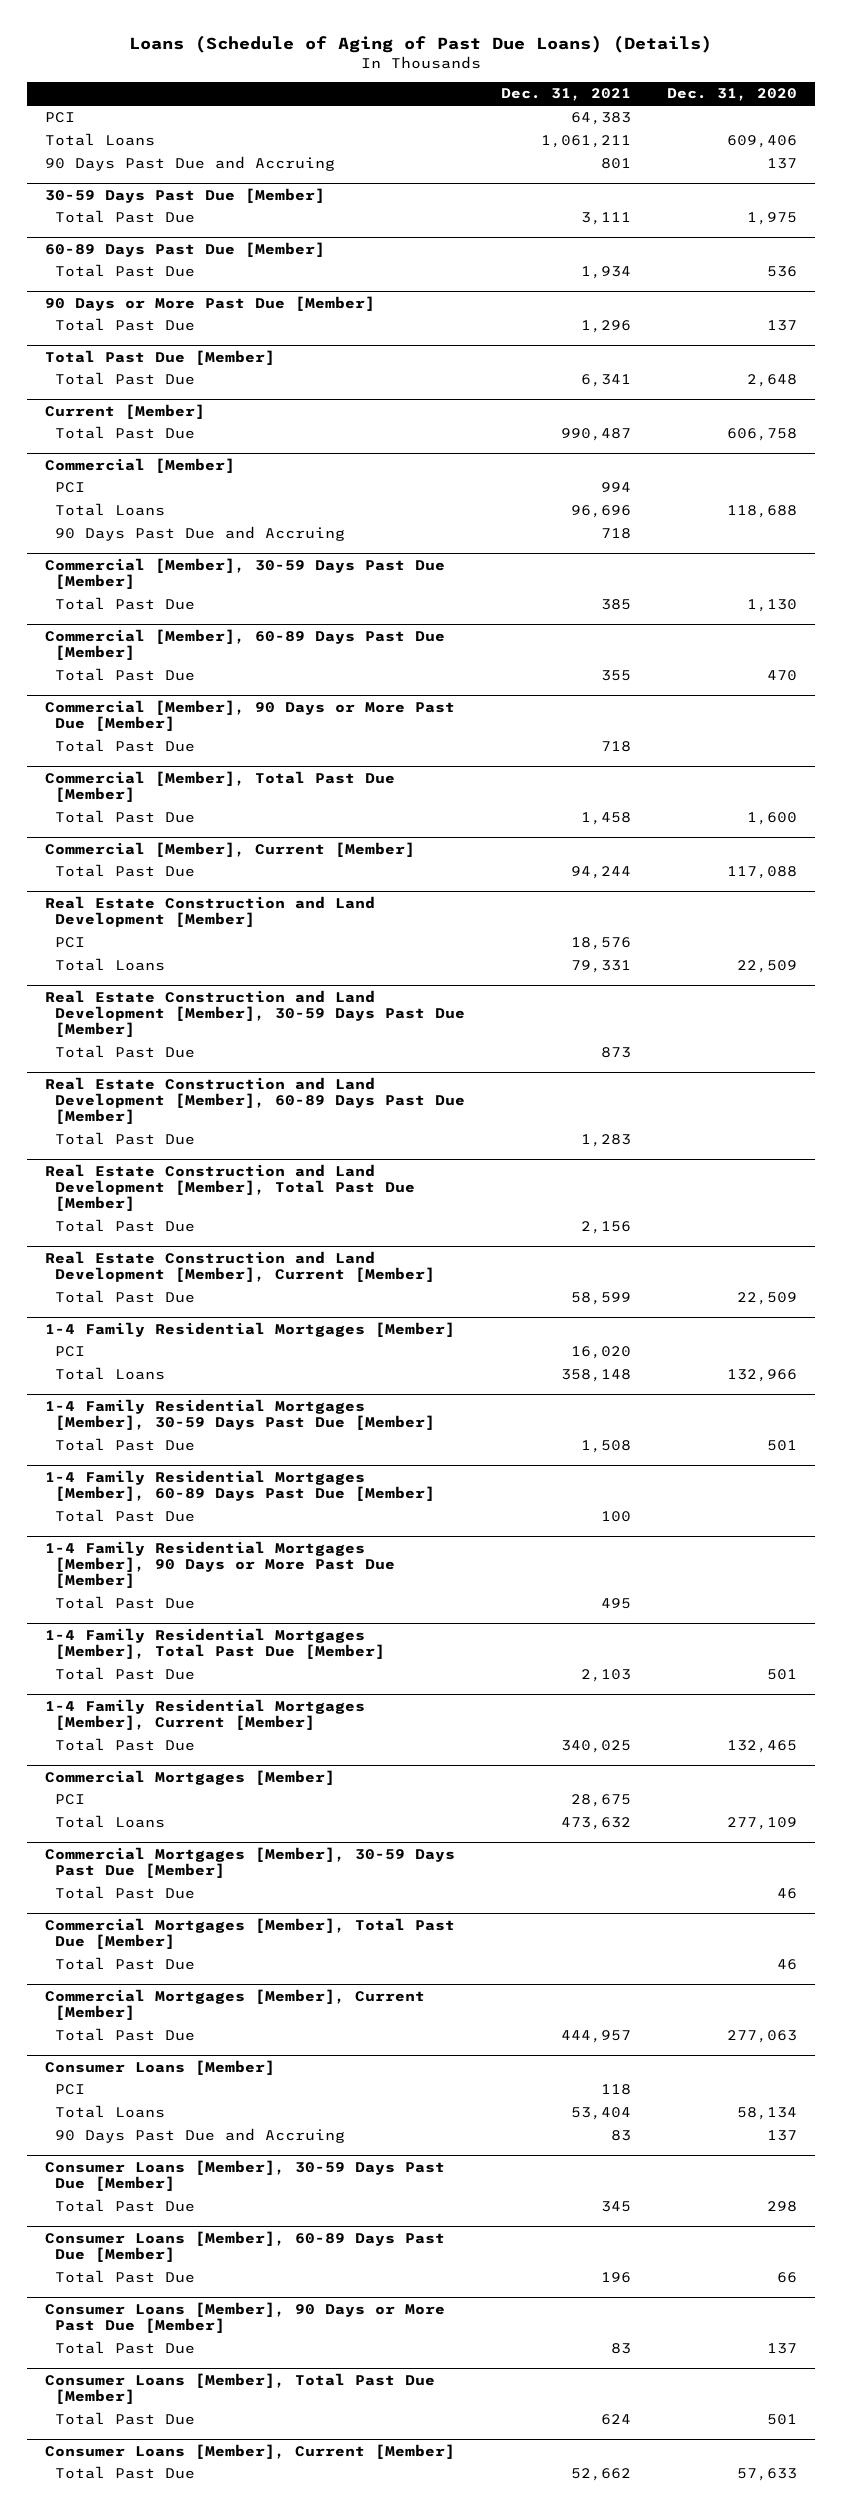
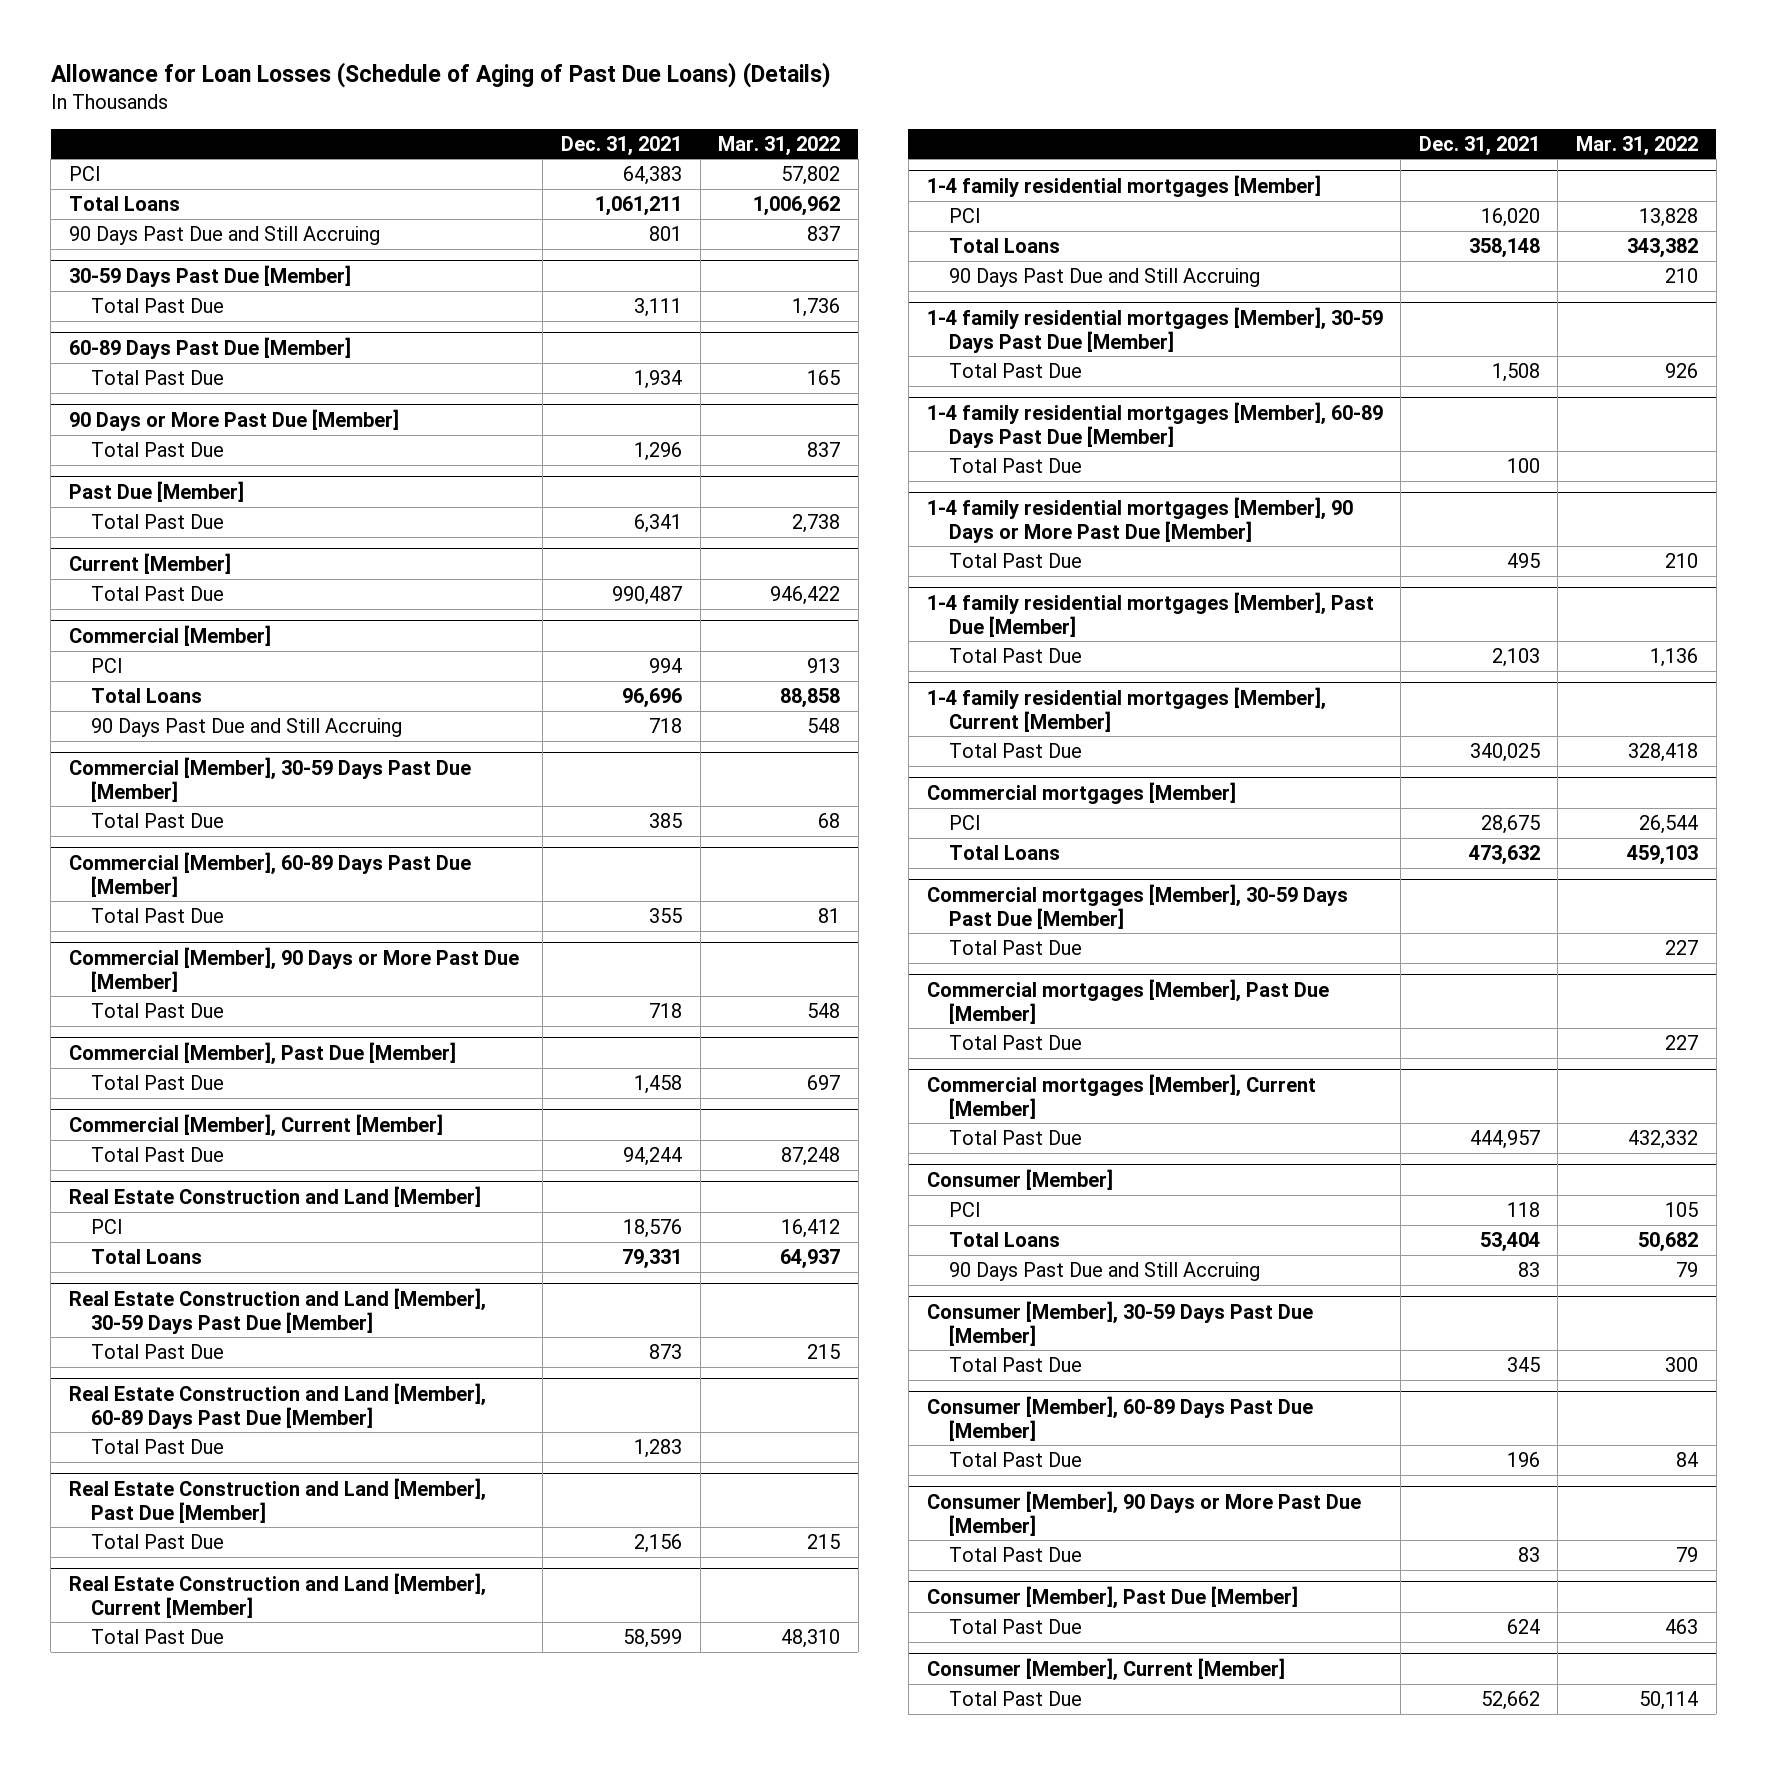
- Loans (Schedule of Aging of Past Due Loans) (Details)
+ Allowance for Loan Losses (Schedule of Aging of Past Due Loans) (Details)
- | Dec. 31, 2021 | Dec. 31, 2020
+ | Dec. 31, 2021 | Mar. 31, 2022
- 90 Days Past Due and Accruing | 801 | 137
+ 90 Days Past Due and Still Accruing | 801 | 837
- Total Past Due [Member]
+ Past Due [Member]
@ Commercial [Member]
- 90 Days Past Due and Accruing | 718 |
+ 90 Days Past Due and Still Accruing | 718 | 548
- Commercial [Member], Total Past Due [Member]
+ Commercial [Member], Past Due [Member]
- Real Estate Construction and Land Development [Member]
+ Real Estate Construction and Land [Member]
- Real Estate Construction and Land Development [Member], 30-59 Days Past Due [Member]
+ Real Estate Construction and Land [Member], 30-59 Days Past Due [Member]
- Real Estate Construction and Land Development [Member], 60-89 Days Past Due [Member]
+ Real Estate Construction and Land [Member], 60-89 Days Past Due [Member]
- Real Estate Construction and Land Development [Member], Total Past Due [Member]
+ Real Estate Construction and Land [Member], Past Due [Member]
- Real Estate Construction and Land Development [Member], Current [Member]
+ Real Estate Construction and Land [Member], Current [Member]
- 1-4 Family Residential Mortgages [Member]
+ 1-4 family residential mortgages [Member]
- 1-4 Family Residential Mortgages [Member], 30-59 Days Past Due [Member]
+ 90 Days Past Due and Still Accruing | | 210
+ 1-4 family residential mortgages [Member], 30-59 Days Past Due [Member]
- 1-4 Family Residential Mortgages [Member], 60-89 Days Past Due [Member]
+ 1-4 family residential mortgages [Member], 60-89 Days Past Due [Member]
- 1-4 Family Residential Mortgages [Member], 90 Days or More Past Due [Member]
+ 1-4 family residential mortgages [Member], 90 Days or More Past Due [Member]
- 1-4 Family Residential Mortgages [Member], Total Past Due [Member]
+ 1-4 family residential mortgages [Member], Past Due [Member]
- 1-4 Family Residential Mortgages [Member], Current [Member]
+ 1-4 family residential mortgages [Member], Current [Member]
- Commercial Mortgages [Member]
+ Commercial mortgages [Member]
- Commercial Mortgages [Member], 30-59 Days Past Due [Member]
+ Commercial mortgages [Member], 30-59 Days Past Due [Member]
- Commercial Mortgages [Member], Total Past Due [Member]
+ Commercial mortgages [Member], Past Due [Member]
- Commercial Mortgages [Member], Current [Member]
+ Commercial mortgages [Member], Current [Member]
- Consumer Loans [Member]
+ Consumer [Member]
- 90 Days Past Due and Accruing | 83 | 137
- Consumer Loans [Member], 30-59 Days Past Due [Member]
+ 90 Days Past Due and Still Accruing | 83 | 79
+ Consumer [Member], 30-59 Days Past Due [Member]
- Consumer Loans [Member], 60-89 Days Past Due [Member]
+ Consumer [Member], 60-89 Days Past Due [Member]
- Consumer Loans [Member], 90 Days or More Past Due [Member]
+ Consumer [Member], 90 Days or More Past Due [Member]
- Consumer Loans [Member], Total Past Due [Member]
+ Consumer [Member], Past Due [Member]
- Consumer Loans [Member], Current [Member]
+ Consumer [Member], Current [Member]

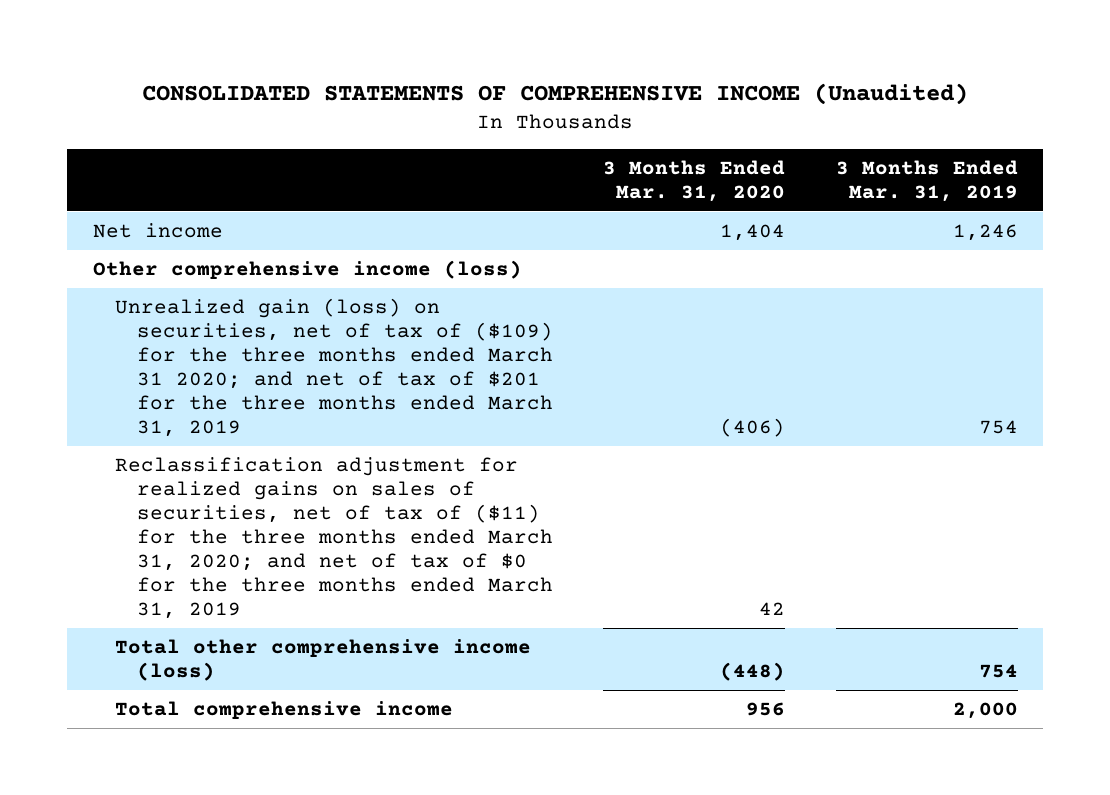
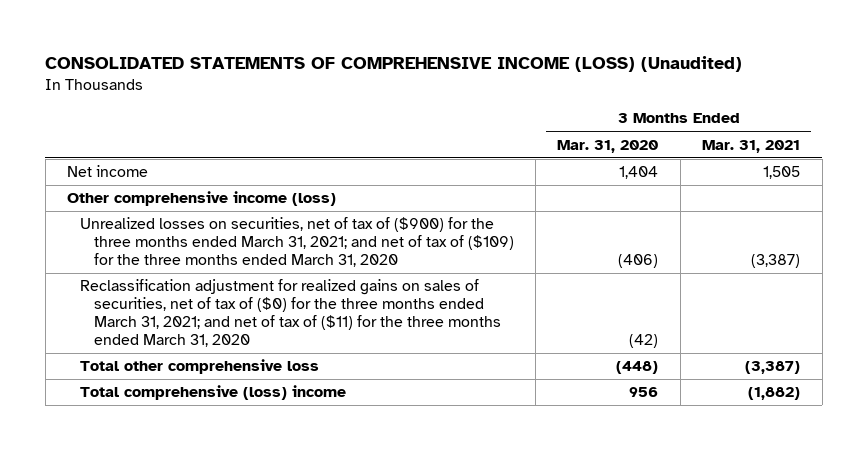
- CONSOLIDATED STATEMENTS OF COMPREHENSIVE INCOME (Unaudited)
+ CONSOLIDATED STATEMENTS OF COMPREHENSIVE INCOME (LOSS) (Unaudited)
- | 3 Months Ended Mar. 31, 2020 | 3 Months Ended Mar. 31, 2019
+ | 3 Months Ended Mar. 31, 2020 | 3 Months Ended Mar. 31, 2021
- Unrealized gain (loss) on securities, net of tax of ($109) for the three months ended March 31 2020; and net of tax of $201 for the three months ended March 31, 2019 | (406) | 754
- Reclassification adjustment for realized gains on sales of securities, net of tax of ($11) for the three months ended March 31, 2020; and net of tax of $0 for the three months ended March 31, 2019 | 42 |
- Total other comprehensive income (loss) | (448) | 754
- Total comprehensive income | 956 | 2,000
+ Unrealized losses on securities, net of tax of ($900) for the three months ended March 31, 2021; and net of tax of ($109) for the three months ended March 31, 2020 | (406) | (3,387)
+ Reclassification adjustment for realized gains on sales of securities, net of tax of ($0) for the three months ended March 31, 2021; and net of tax of ($11) for the three months ended March 31, 2020 | (42) |
+ Total other comprehensive loss | (448) | (3,387)
+ Total comprehensive (loss) income | 956 | (1,882)

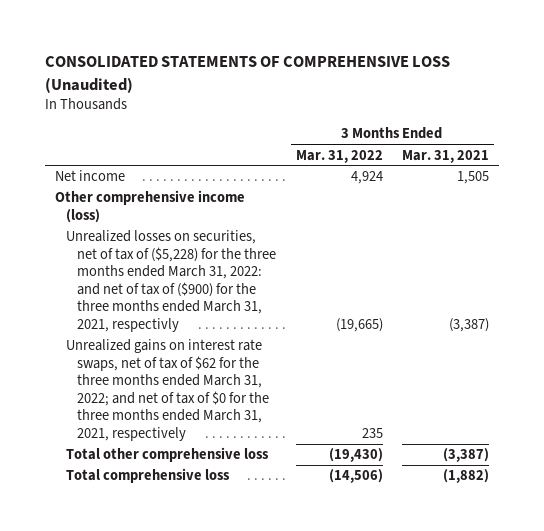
- CONSOLIDATED STATEMENTS OF COMPREHENSIVE INCOME (LOSS) (Unaudited)
+ CONSOLIDATED STATEMENTS OF COMPREHENSIVE LOSS (Unaudited)
- | 3 Months Ended Mar. 31, 2020 | 3 Months Ended Mar. 31, 2021
+ | 3 Months Ended Mar. 31, 2022 | 3 Months Ended Mar. 31, 2021
- Unrealized losses on securities, net of tax of ($900) for the three months ended March 31, 2021; and net of tax of ($109) for the three months ended March 31, 2020 | (406) | (3,387)
- Reclassification adjustment for realized gains on sales of securities, net of tax of ($0) for the three months ended March 31, 2021; and net of tax of ($11) for the three months ended March 31, 2020 | (42) |
+ Unrealized losses on securities, net of tax of ($5,228) for the three months ended March 31, 2022: and net of tax of ($900) for the three months ended March 31, 2021, respectivly | (19,665) | (3,387)
+ Unrealized gains on interest rate swaps, net of tax of $62 for the three months ended March 31, 2022; and net of tax of $0 for the three months ended March 31, 2021, respectively | 235 |
- Total comprehensive (loss) income | 956 | (1,882)
+ Total comprehensive loss | (14,506) | (1,882)

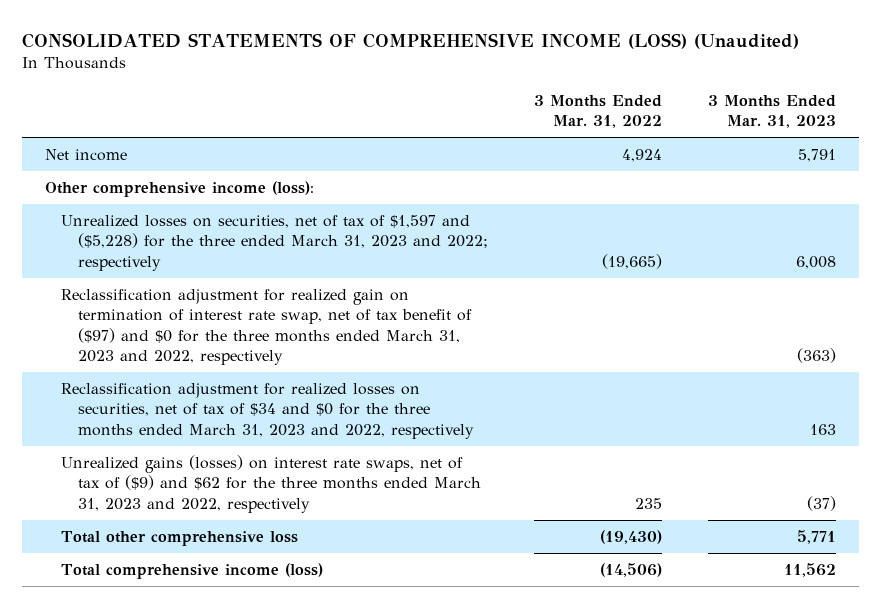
- CONSOLIDATED STATEMENTS OF COMPREHENSIVE LOSS (Unaudited)
+ CONSOLIDATED STATEMENTS OF COMPREHENSIVE INCOME (LOSS) (Unaudited)
- | 3 Months Ended Mar. 31, 2022 | 3 Months Ended Mar. 31, 2021
+ | 3 Months Ended Mar. 31, 2022 | 3 Months Ended Mar. 31, 2023
- Other comprehensive income (loss)
- Unrealized losses on securities, net of tax of ($5,228) for the three months ended March 31, 2022: and net of tax of ($900) for the three months ended March 31, 2021, respectivly | (19,665) | (3,387)
- Unrealized gains on interest rate swaps, net of tax of $62 for the three months ended March 31, 2022; and net of tax of $0 for the three months ended March 31, 2021, respectively | 235 |
+ Other comprehensive income (loss):
+ Unrealized losses on securities, net of tax of $1,597 and ($5,228) for the three ended March 31, 2023 and 2022; respectively | (19,665) | 6,008
+ Reclassification adjustment for realized gain on termination of interest rate swap, net of tax benefit of ($97) and $0 for the three months ended March 31, 2023 and 2022, respectively | | (363)
+ Reclassification adjustment for realized losses on securities, net of tax of $34 and $0 for the three months ended March 31, 2023 and 2022, respectively | | 163
+ Unrealized gains (losses) on interest rate swaps, net of tax of ($9) and $62 for the three months ended March 31, 2023 and 2022, respectively | 235 | (37)
- Total comprehensive loss | (14,506) | (1,882)
+ Total comprehensive income (loss) | (14,506) | 11,562

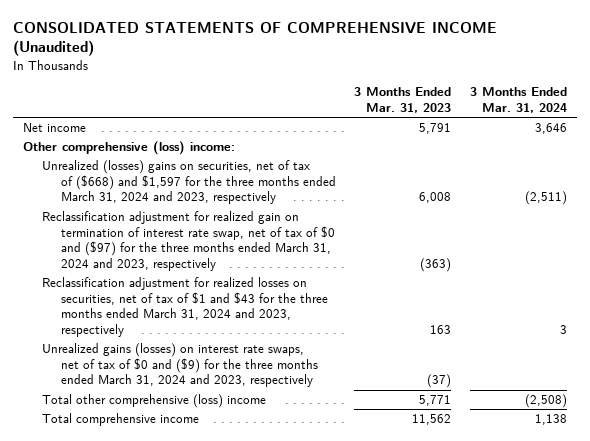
- CONSOLIDATED STATEMENTS OF COMPREHENSIVE INCOME (LOSS) (Unaudited)
+ CONSOLIDATED STATEMENTS OF COMPREHENSIVE INCOME (Unaudited)
- | 3 Months Ended Mar. 31, 2022 | 3 Months Ended Mar. 31, 2023
+ | 3 Months Ended Mar. 31, 2023 | 3 Months Ended Mar. 31, 2024
- Other comprehensive income (loss):
- Unrealized losses on securities, net of tax of $1,597 and ($5,228) for the three ended March 31, 2023 and 2022; respectively | (19,665) | 6,008
- Reclassification adjustment for realized gain on termination of interest rate swap, net of tax benefit of ($97) and $0 for the three months ended March 31, 2023 and 2022, respectively | | (363)
- Reclassification adjustment for realized losses on securities, net of tax of $34 and $0 for the three months ended March 31, 2023 and 2022, respectively | | 163
- Unrealized gains (losses) on interest rate swaps, net of tax of ($9) and $62 for the three months ended March 31, 2023 and 2022, respectively | 235 | (37)
- Total other comprehensive loss | (19,430) | 5,771
- Total comprehensive income (loss) | (14,506) | 11,562
+ Other comprehensive (loss) income:
+ Unrealized (losses) gains on securities, net of tax of ($668) and $1,597 for the three months ended March 31, 2024 and 2023, respectively | 6,008 | (2,511)
+ Reclassification adjustment for realized gain on termination of interest rate swap, net of tax of $0 and ($97) for the three months ended March 31, 2024 and 2023, respectively | (363) |
+ Reclassification adjustment for realized losses on securities, net of tax of $1 and $43 for the three months ended March 31, 2024 and 2023, respectively | 163 | 3
+ Unrealized gains (losses) on interest rate swaps, net of tax of $0 and ($9) for the three months ended March 31, 2024 and 2023, respectively | (37) |
+ Total other comprehensive (loss) income | 5,771 | (2,508)
+ Total comprehensive income | 11,562 | 1,138

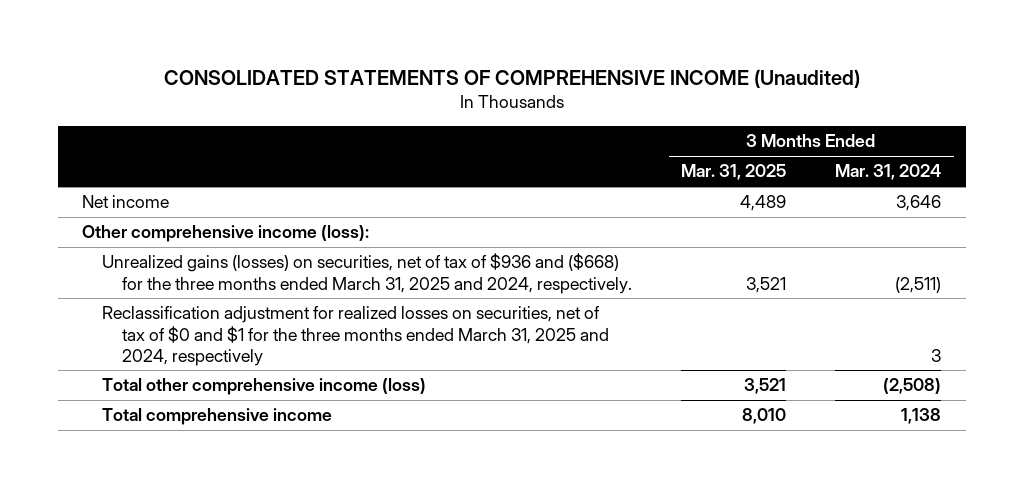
- | 3 Months Ended Mar. 31, 2023 | 3 Months Ended Mar. 31, 2024
+ | 3 Months Ended Mar. 31, 2025 | 3 Months Ended Mar. 31, 2024
- Other comprehensive (loss) income:
- Unrealized (losses) gains on securities, net of tax of ($668) and $1,597 for the three months ended March 31, 2024 and 2023, respectively | 6,008 | (2,511)
- Reclassification adjustment for realized gain on termination of interest rate swap, net of tax of $0 and ($97) for the three months ended March 31, 2024 and 2023, respectively | (363) |
- Reclassification adjustment for realized losses on securities, net of tax of $1 and $43 for the three months ended March 31, 2024 and 2023, respectively | 163 | 3
- Unrealized gains (losses) on interest rate swaps, net of tax of $0 and ($9) for the three months ended March 31, 2024 and 2023, respectively | (37) |
- Total other comprehensive (loss) income | 5,771 | (2,508)
+ Other comprehensive income (loss):
+ Unrealized gains (losses) on securities, net of tax of $936 and ($668) for the three months ended March 31, 2025 and 2024, respectively. | 3,521 | (2,511)
+ Reclassification adjustment for realized losses on securities, net of tax of $0 and $1 for the three months ended March 31, 2025 and 2024, respectively | | 3
+ Total other comprehensive income (loss) | 3,521 | (2,508)

